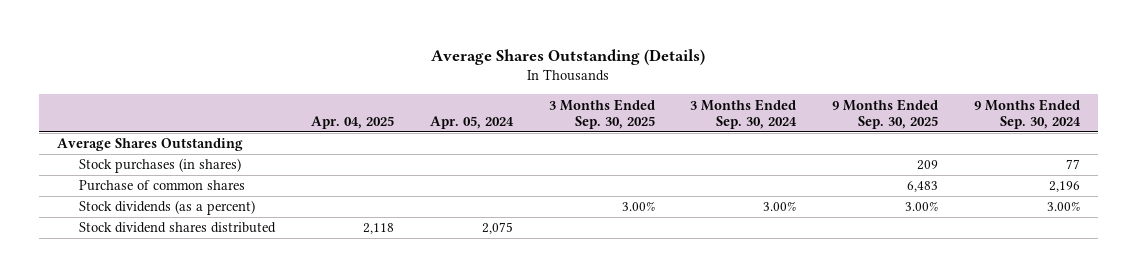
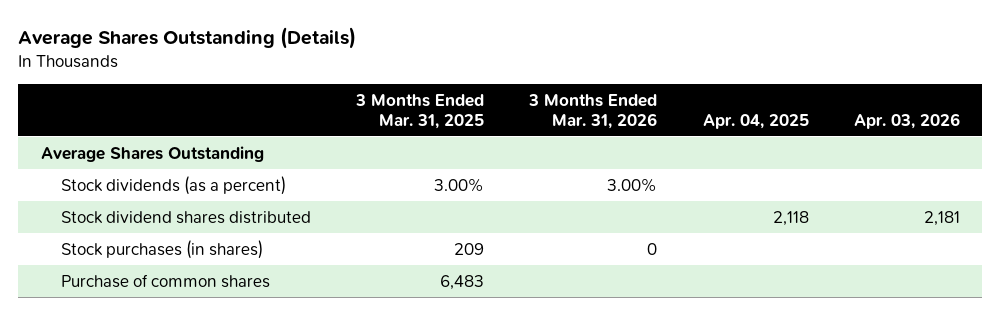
- | Apr. 04, 2025 | Apr. 05, 2024 | 3 Months Ended Sep. 30, 2025 | 3 Months Ended Sep. 30, 2024 | 9 Months Ended Sep. 30, 2025 | 9 Months Ended Sep. 30, 2024
+ | 3 Months Ended Mar. 31, 2025 | 3 Months Ended Mar. 31, 2026 | Apr. 04, 2025 | Apr. 03, 2026
moved down: Stock purchases (in shares) | 209 | 0 | |
moved down: Purchase of common shares | 6,483 | | |

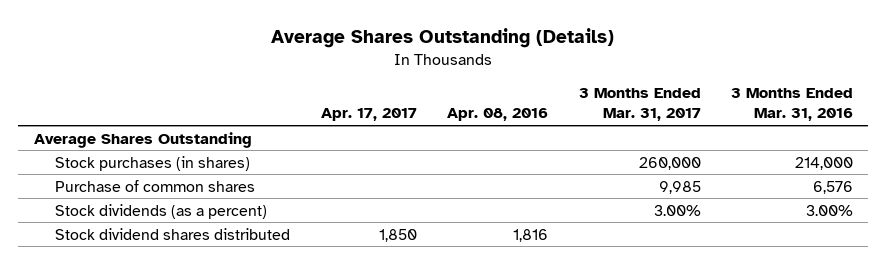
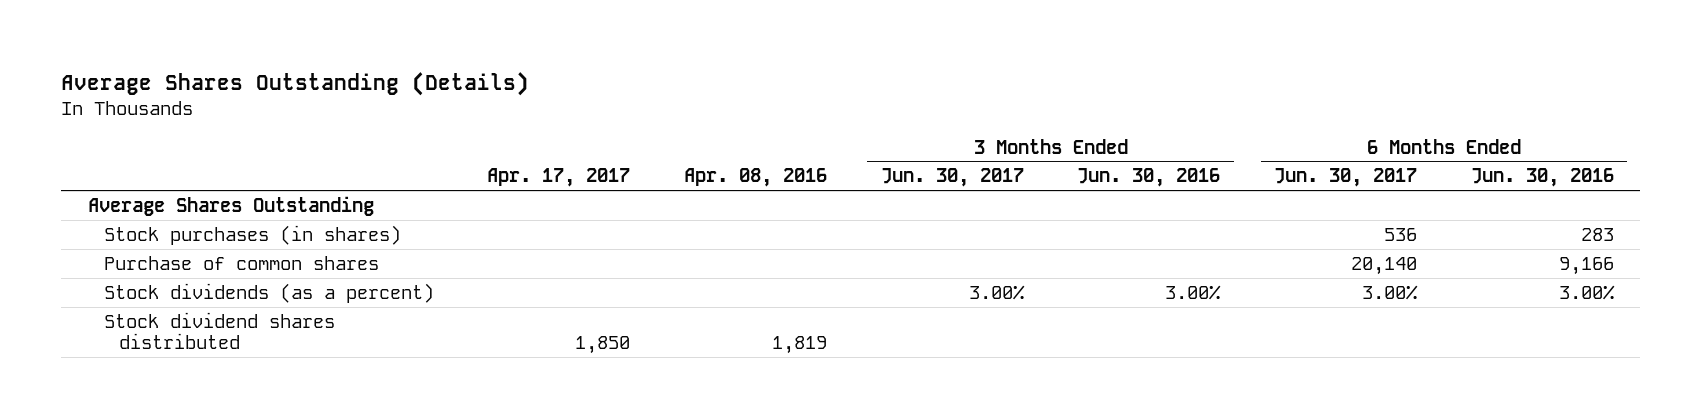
- | Apr. 17, 2017 | Apr. 08, 2016 | 3 Months Ended Mar. 31, 2017 | 3 Months Ended Mar. 31, 2016
+ | Apr. 17, 2017 | Apr. 08, 2016 | 3 Months Ended Jun. 30, 2017 | 3 Months Ended Jun. 30, 2016 | 6 Months Ended Jun. 30, 2017 | 6 Months Ended Jun. 30, 2016
- Stock dividend shares distributed | 1,850 | 1,816 | |
+ Stock dividend shares distributed | 1,850 | 1,819 | | | |

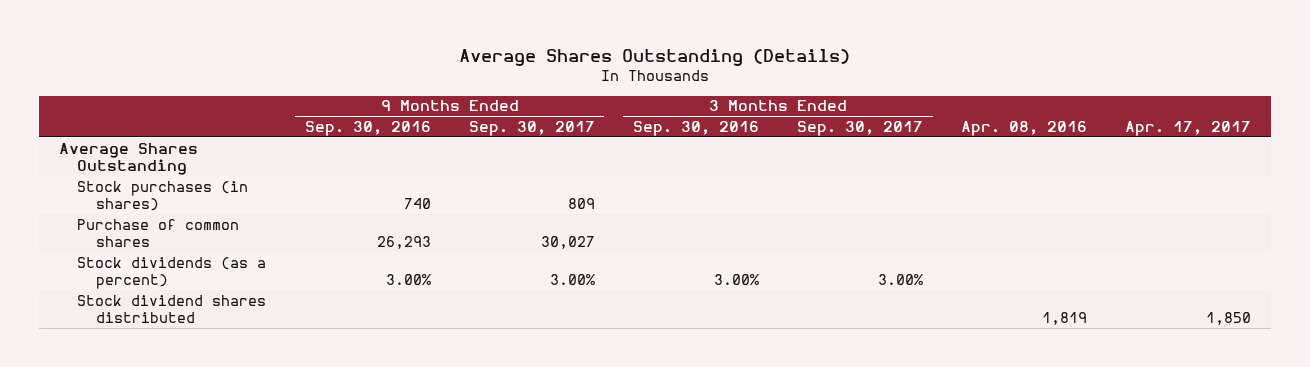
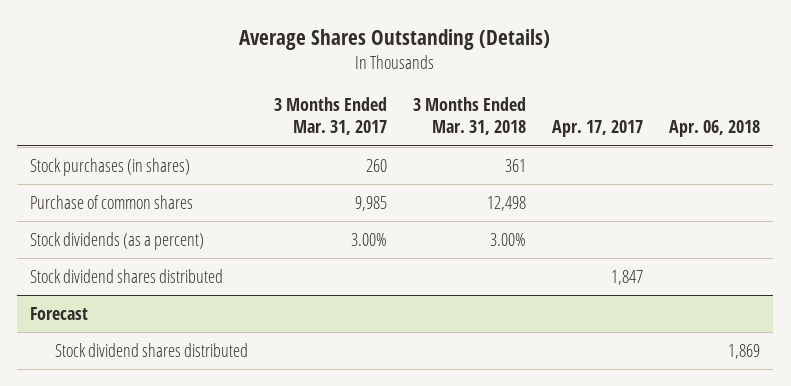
- | 9 Months Ended Sep. 30, 2016 | 9 Months Ended Sep. 30, 2017 | 3 Months Ended Sep. 30, 2016 | 3 Months Ended Sep. 30, 2017 | Apr. 08, 2016 | Apr. 17, 2017
+ | 3 Months Ended Mar. 31, 2017 | 3 Months Ended Mar. 31, 2018 | Apr. 17, 2017 | Apr. 06, 2018
- Average Shares Outstanding
- Stock dividend shares distributed | | | | | 1,819 | 1,850
+ Stock dividend shares distributed | | | 1,847 |
+ Forecast
+ Stock dividend shares distributed | | | | 1,869

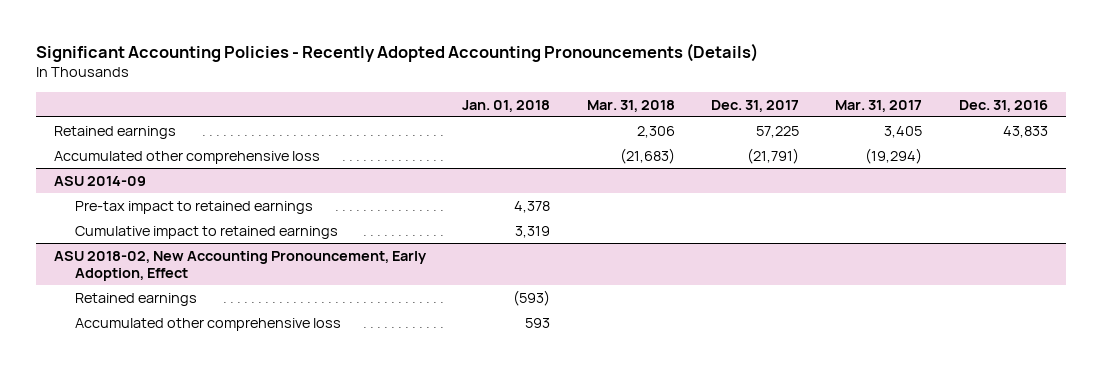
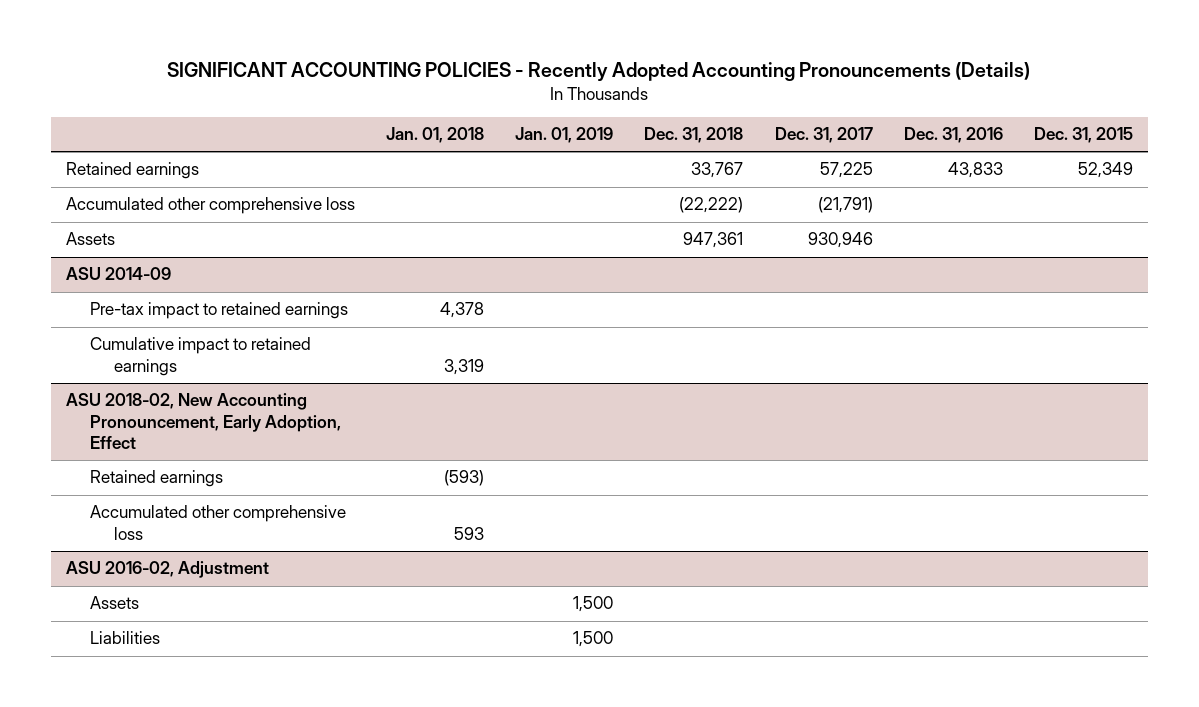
- Significant Accounting Policies - Recently Adopted Accounting Pronouncements (Details)
+ SIGNIFICANT ACCOUNTING POLICIES - Recently Adopted Accounting Pronouncements (Details)
- | Jan. 01, 2018 | Mar. 31, 2018 | Dec. 31, 2017 | Mar. 31, 2017 | Dec. 31, 2016
+ | Jan. 01, 2018 | Jan. 01, 2019 | Dec. 31, 2018 | Dec. 31, 2017 | Dec. 31, 2016 | Dec. 31, 2015
+ Assets | | | 947,361 | 930,946 | |
+ ASU 2016-02, Adjustment
+ Assets | | 1,500 | | | |
+ Liabilities | | 1,500 | | | |

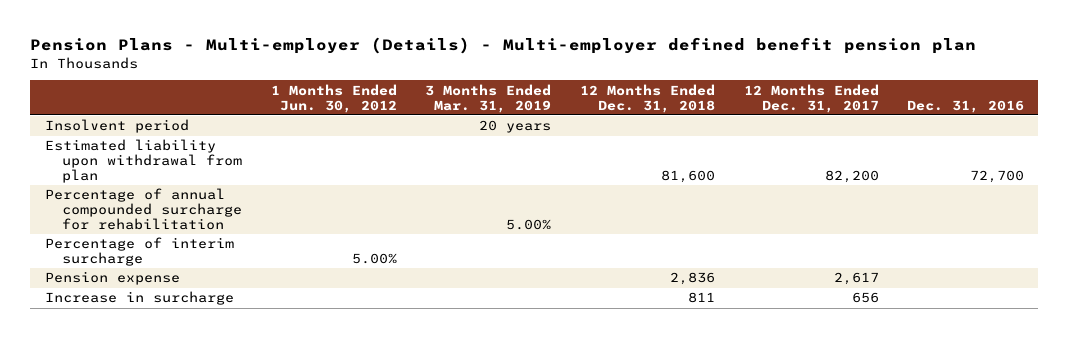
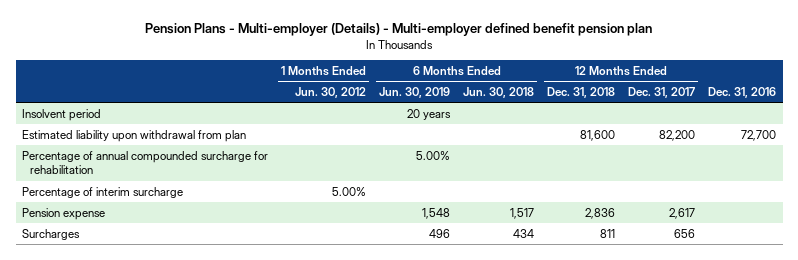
- | 1 Months Ended Jun. 30, 2012 | 3 Months Ended Mar. 31, 2019 | 12 Months Ended Dec. 31, 2018 | 12 Months Ended Dec. 31, 2017 | Dec. 31, 2016
+ | 1 Months Ended Jun. 30, 2012 | 6 Months Ended Jun. 30, 2019 | 6 Months Ended Jun. 30, 2018 | 12 Months Ended Dec. 31, 2018 | 12 Months Ended Dec. 31, 2017 | Dec. 31, 2016
- Increase in surcharge | | | 811 | 656 |
+ Surcharges | | 496 | 434 | 811 | 656 |

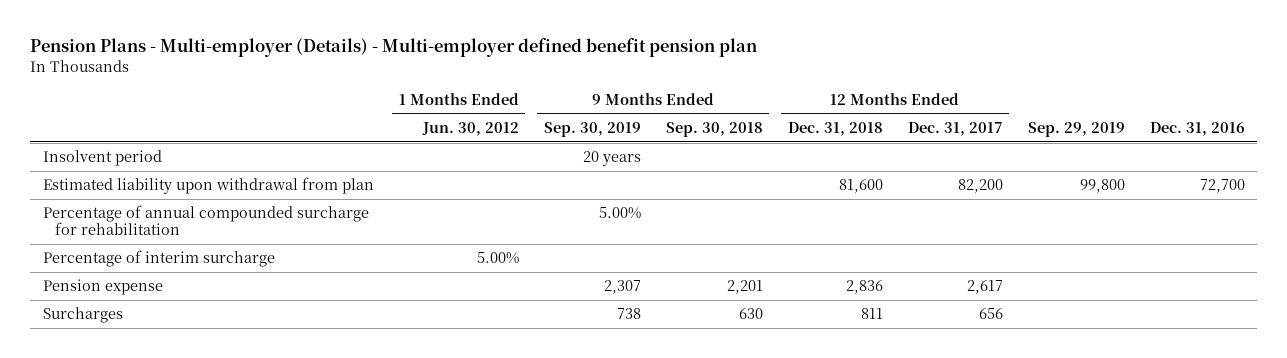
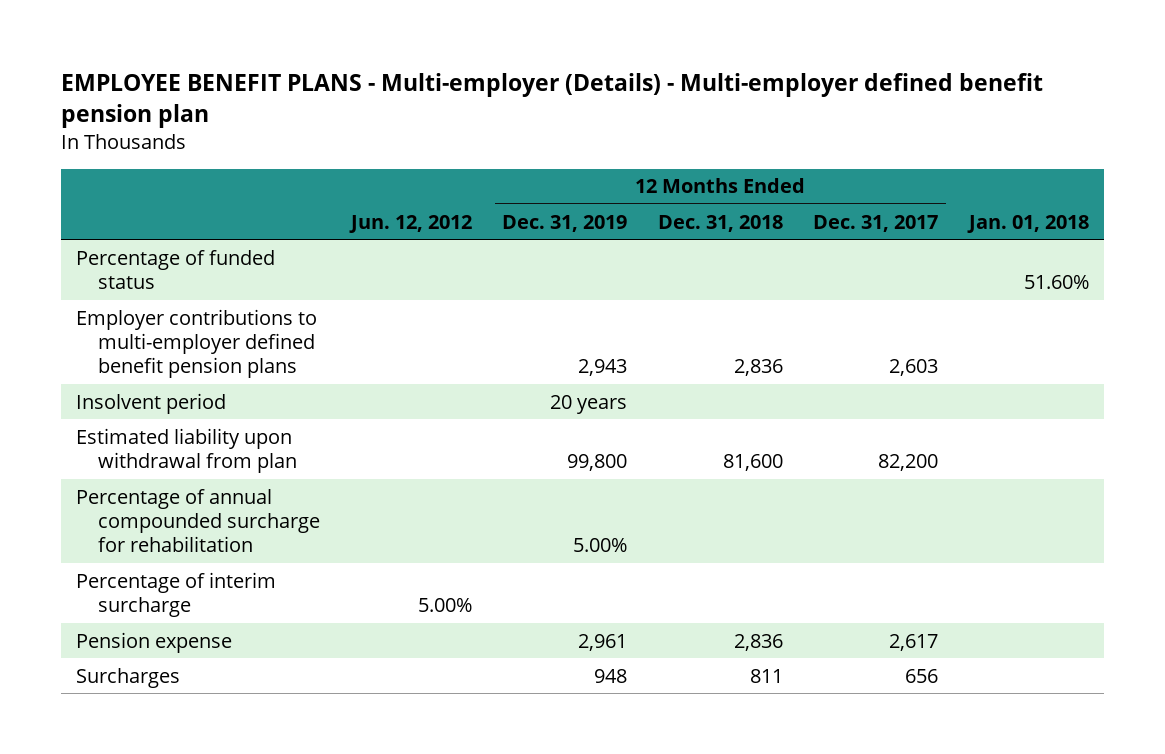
- Pension Plans - Multi-employer (Details) - Multi-employer defined benefit pension plan
+ EMPLOYEE BENEFIT PLANS - Multi-employer (Details) - Multi-employer defined benefit pension plan
- | 1 Months Ended Jun. 30, 2012 | 9 Months Ended Sep. 30, 2019 | 9 Months Ended Sep. 30, 2018 | 12 Months Ended Dec. 31, 2018 | 12 Months Ended Dec. 31, 2017 | Sep. 29, 2019 | Dec. 31, 2016
+ | Jun. 12, 2012 | 12 Months Ended Dec. 31, 2019 | 12 Months Ended Dec. 31, 2018 | 12 Months Ended Dec. 31, 2017 | Jan. 01, 2018
+ Percentage of funded status | | | | | 51.60%
+ Employer contributions to multi-employer defined benefit pension plans | | 2,943 | 2,836 | 2,603 |

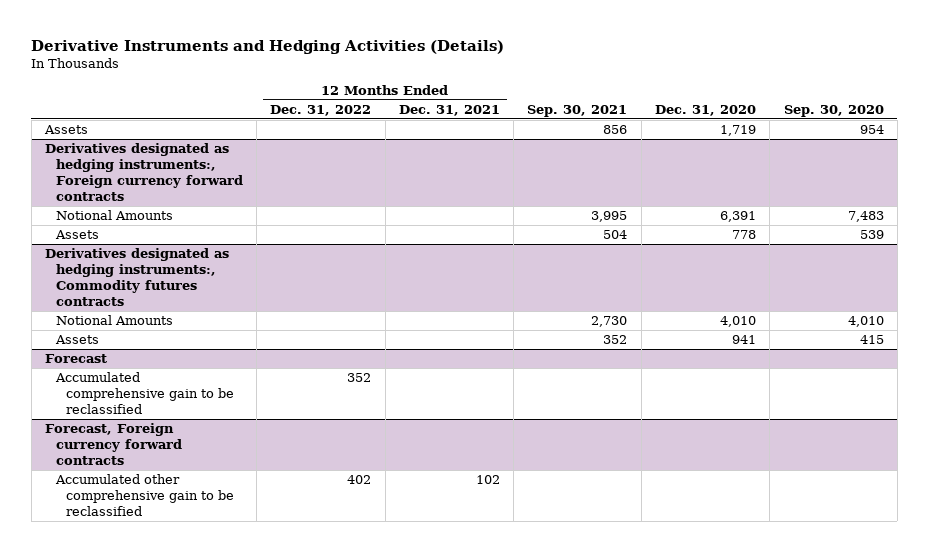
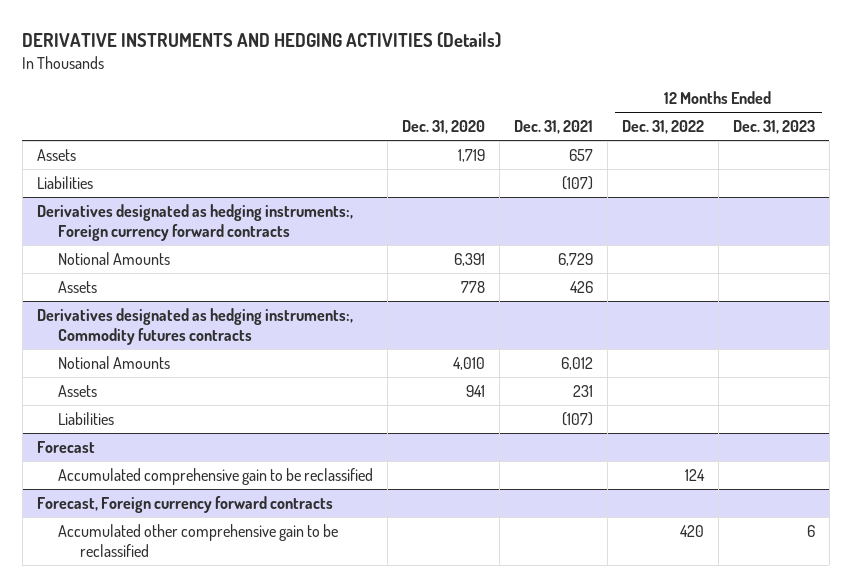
- Derivative Instruments and Hedging Activities (Details)
+ DERIVATIVE INSTRUMENTS AND HEDGING ACTIVITIES (Details)
- | 12 Months Ended Dec. 31, 2022 | 12 Months Ended Dec. 31, 2021 | Sep. 30, 2021 | Dec. 31, 2020 | Sep. 30, 2020
+ | Dec. 31, 2020 | Dec. 31, 2021 | 12 Months Ended Dec. 31, 2022 | 12 Months Ended Dec. 31, 2023
+ Liabilities | | (107) | |
@ Derivatives designated as hedging instruments:, Commodity futures contracts
+ Liabilities | | (107) | |
@ Forecast
- Accumulated comprehensive gain to be reclassified | 352 | | | |
+ Accumulated comprehensive gain to be reclassified | | | 124 |
@ Forecast, Foreign currency forward contracts
- Accumulated other comprehensive gain to be reclassified | 402 | 102 | | |
+ Accumulated other comprehensive gain to be reclassified | | | 420 | 6

